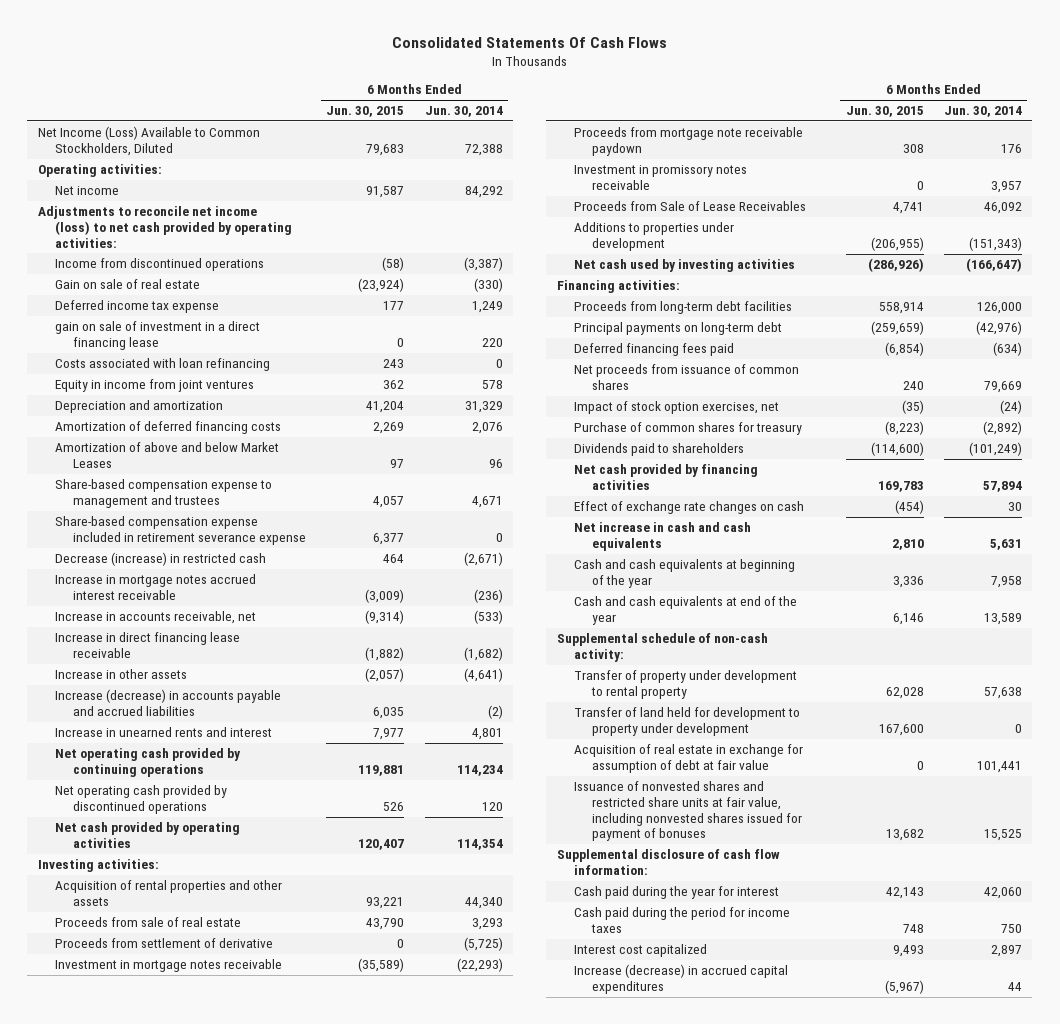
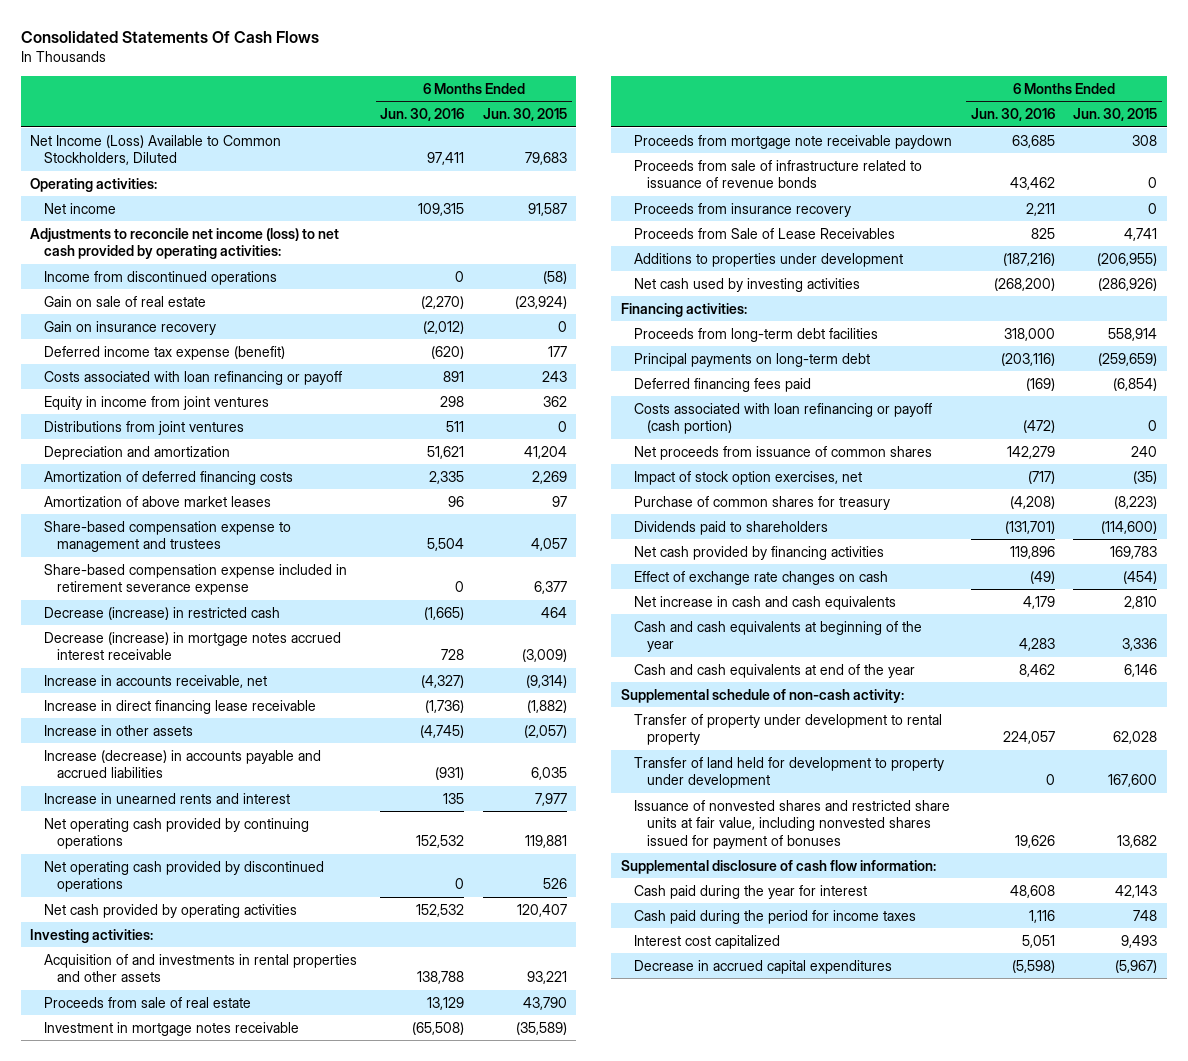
- | 6 Months Ended Jun. 30, 2015 | 6 Months Ended Jun. 30, 2014
+ | 6 Months Ended Jun. 30, 2016 | 6 Months Ended Jun. 30, 2015
- Deferred income tax expense | 177 | 1,249
- gain on sale of investment in a direct financing lease | 0 | 220
- Costs associated with loan refinancing | 243 | 0
+ Gain on insurance recovery | (2,012) | 0
+ Deferred income tax expense (benefit) | (620) | 177
+ Costs associated with loan refinancing or payoff | 891 | 243
+ Distributions from joint ventures | 511 | 0
- Amortization of above and below Market Leases | 97 | 96
+ Amortization of above market leases | 96 | 97
- Increase in mortgage notes accrued interest receivable | (3,009) | (236)
+ Decrease (increase) in mortgage notes accrued interest receivable | 728 | (3,009)
- Acquisition of rental properties and other assets | 93,221 | 44,340
+ Acquisition of and investments in rental properties and other assets | 138,788 | 93,221
- Proceeds from settlement of derivative | 0 | (5,725)
- Investment in promissory notes receivable | 0 | 3,957
+ Proceeds from sale of infrastructure related to issuance of revenue bonds | 43,462 | 0
+ Proceeds from insurance recovery | 2,211 | 0
+ Costs associated with loan refinancing or payoff (cash portion) | (472) | 0
- Acquisition of real estate in exchange for assumption of debt at fair value | 0 | 101,441
- Increase (decrease) in accrued capital expenditures | (5,967) | 44
+ Decrease in accrued capital expenditures | (5,598) | (5,967)

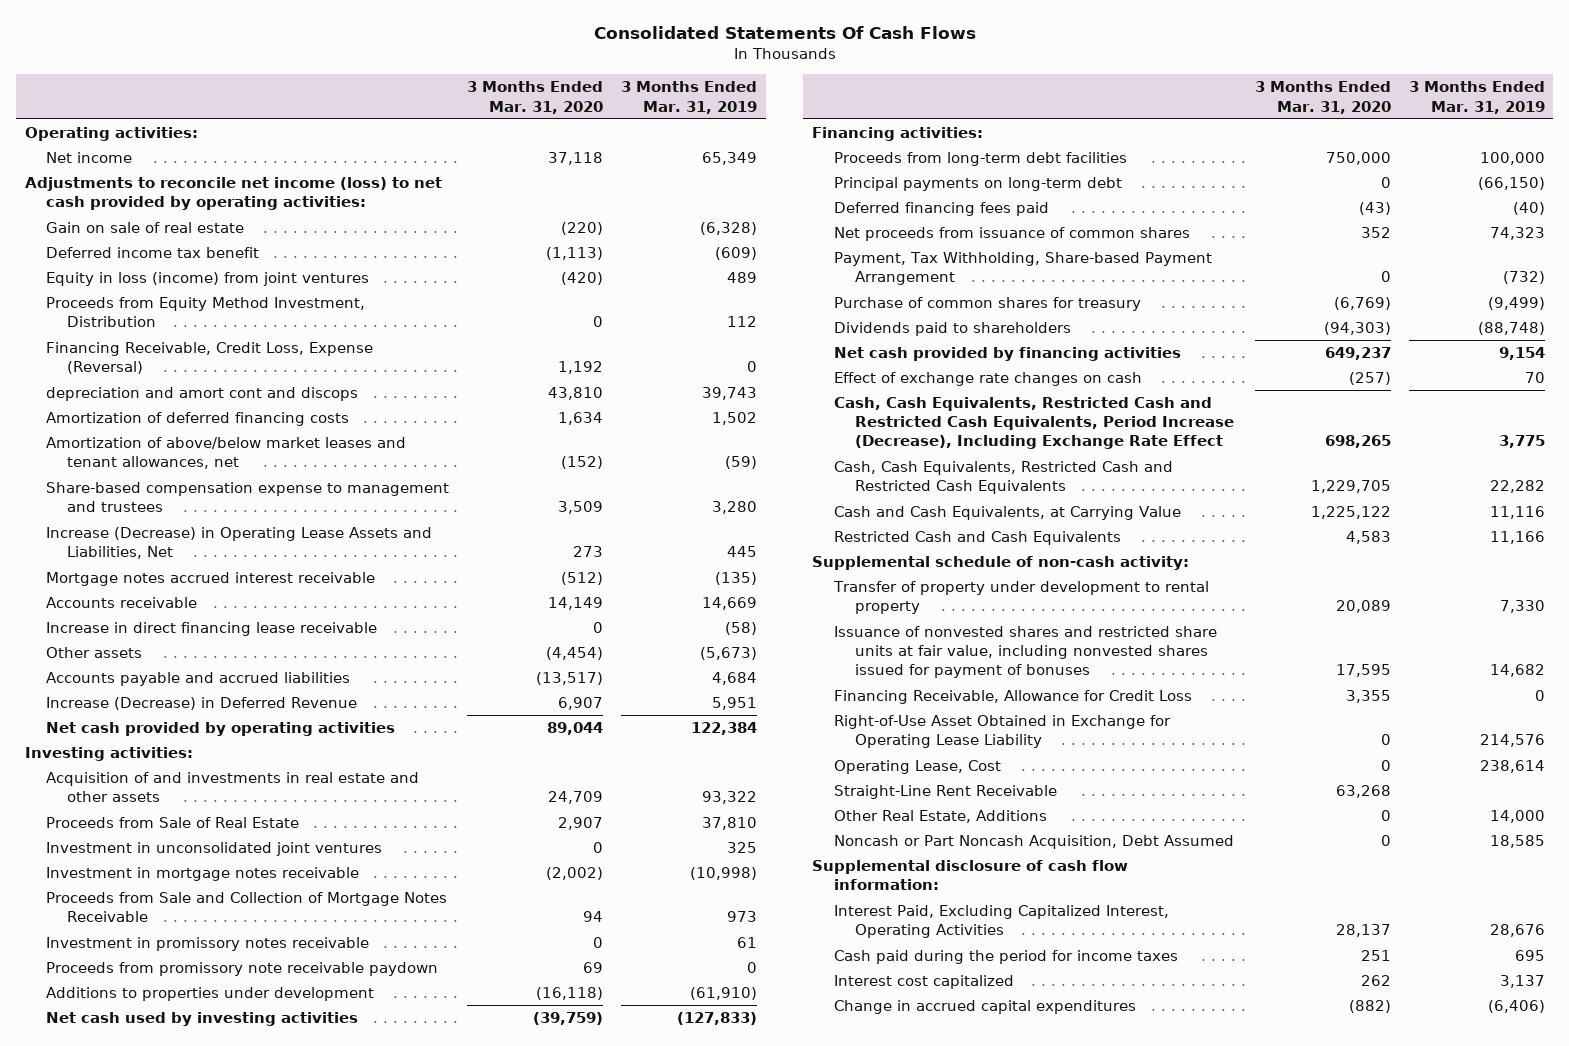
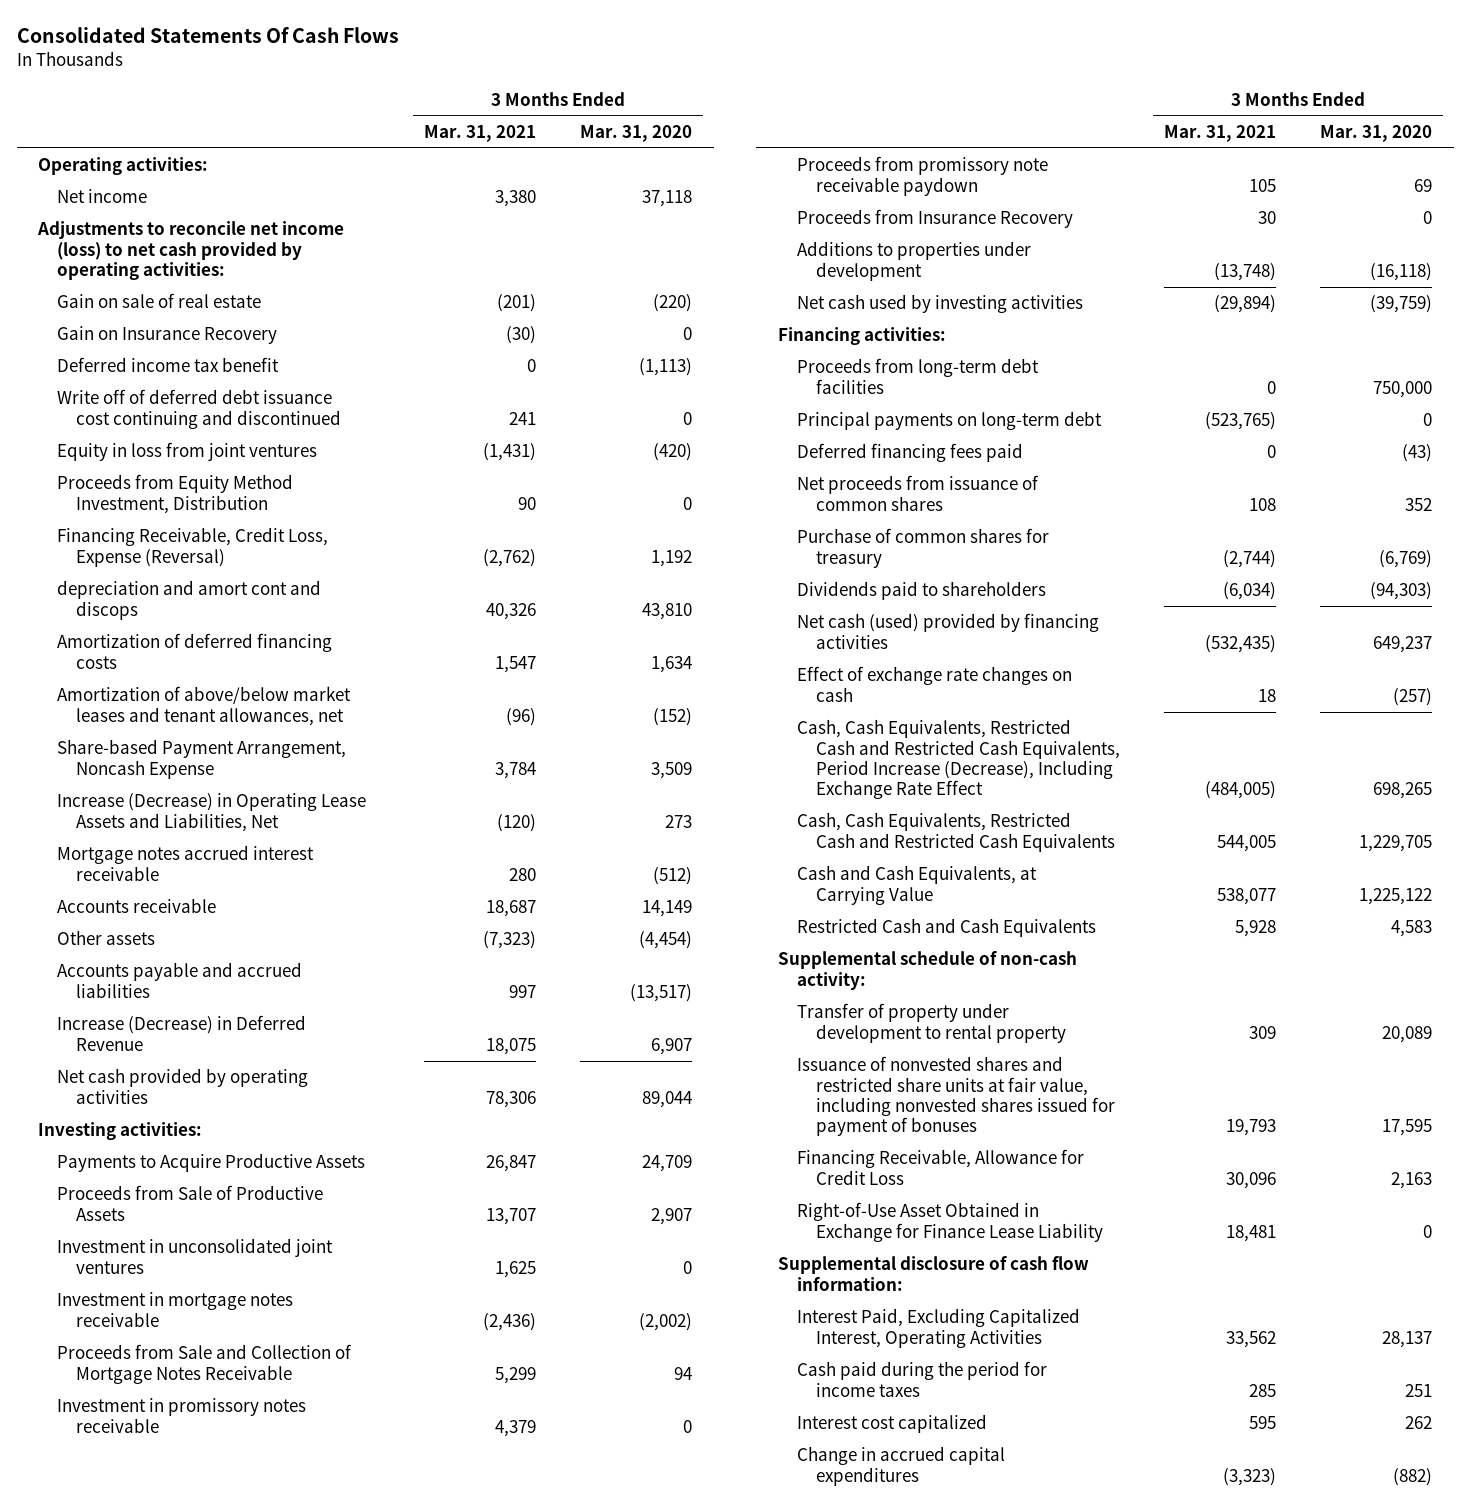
- | 3 Months Ended Mar. 31, 2020 | 3 Months Ended Mar. 31, 2019
+ | 3 Months Ended Mar. 31, 2021 | 3 Months Ended Mar. 31, 2020
+ Gain on Insurance Recovery | (30) | 0
- Equity in loss (income) from joint ventures | (420) | 489
+ Write off of deferred debt issuance cost continuing and discontinued | 241 | 0
+ Equity in loss from joint ventures | (1,431) | (420)
- Share-based compensation expense to management and trustees | 3,509 | 3,280
+ Share-based Payment Arrangement, Noncash Expense | 3,784 | 3,509
- Increase in direct financing lease receivable | 0 | (58)
- Acquisition of and investments in real estate and other assets | 24,709 | 93,322
- Proceeds from Sale of Real Estate | 2,907 | 37,810
+ Payments to Acquire Productive Assets | 26,847 | 24,709
+ Proceeds from Sale of Productive Assets | 13,707 | 2,907
+ Proceeds from Insurance Recovery | 30 | 0
- Payment, Tax Withholding, Share-based Payment Arrangement | 0 | (732)
- Net cash provided by financing activities | 649,237 | 9,154
+ Net cash (used) provided by financing activities | (532,435) | 649,237
- Financing Receivable, Allowance for Credit Loss | 3,355 | 0
- Right-of-Use Asset Obtained in Exchange for Operating Lease Liability | 0 | 214,576
- Operating Lease, Cost | 0 | 238,614
- Straight-Line Rent Receivable | 63,268 |
- Other Real Estate, Additions | 0 | 14,000
- Noncash or Part Noncash Acquisition, Debt Assumed | 0 | 18,585
+ Financing Receivable, Allowance for Credit Loss | 30,096 | 2,163
+ Right-of-Use Asset Obtained in Exchange for Finance Lease Liability | 18,481 | 0

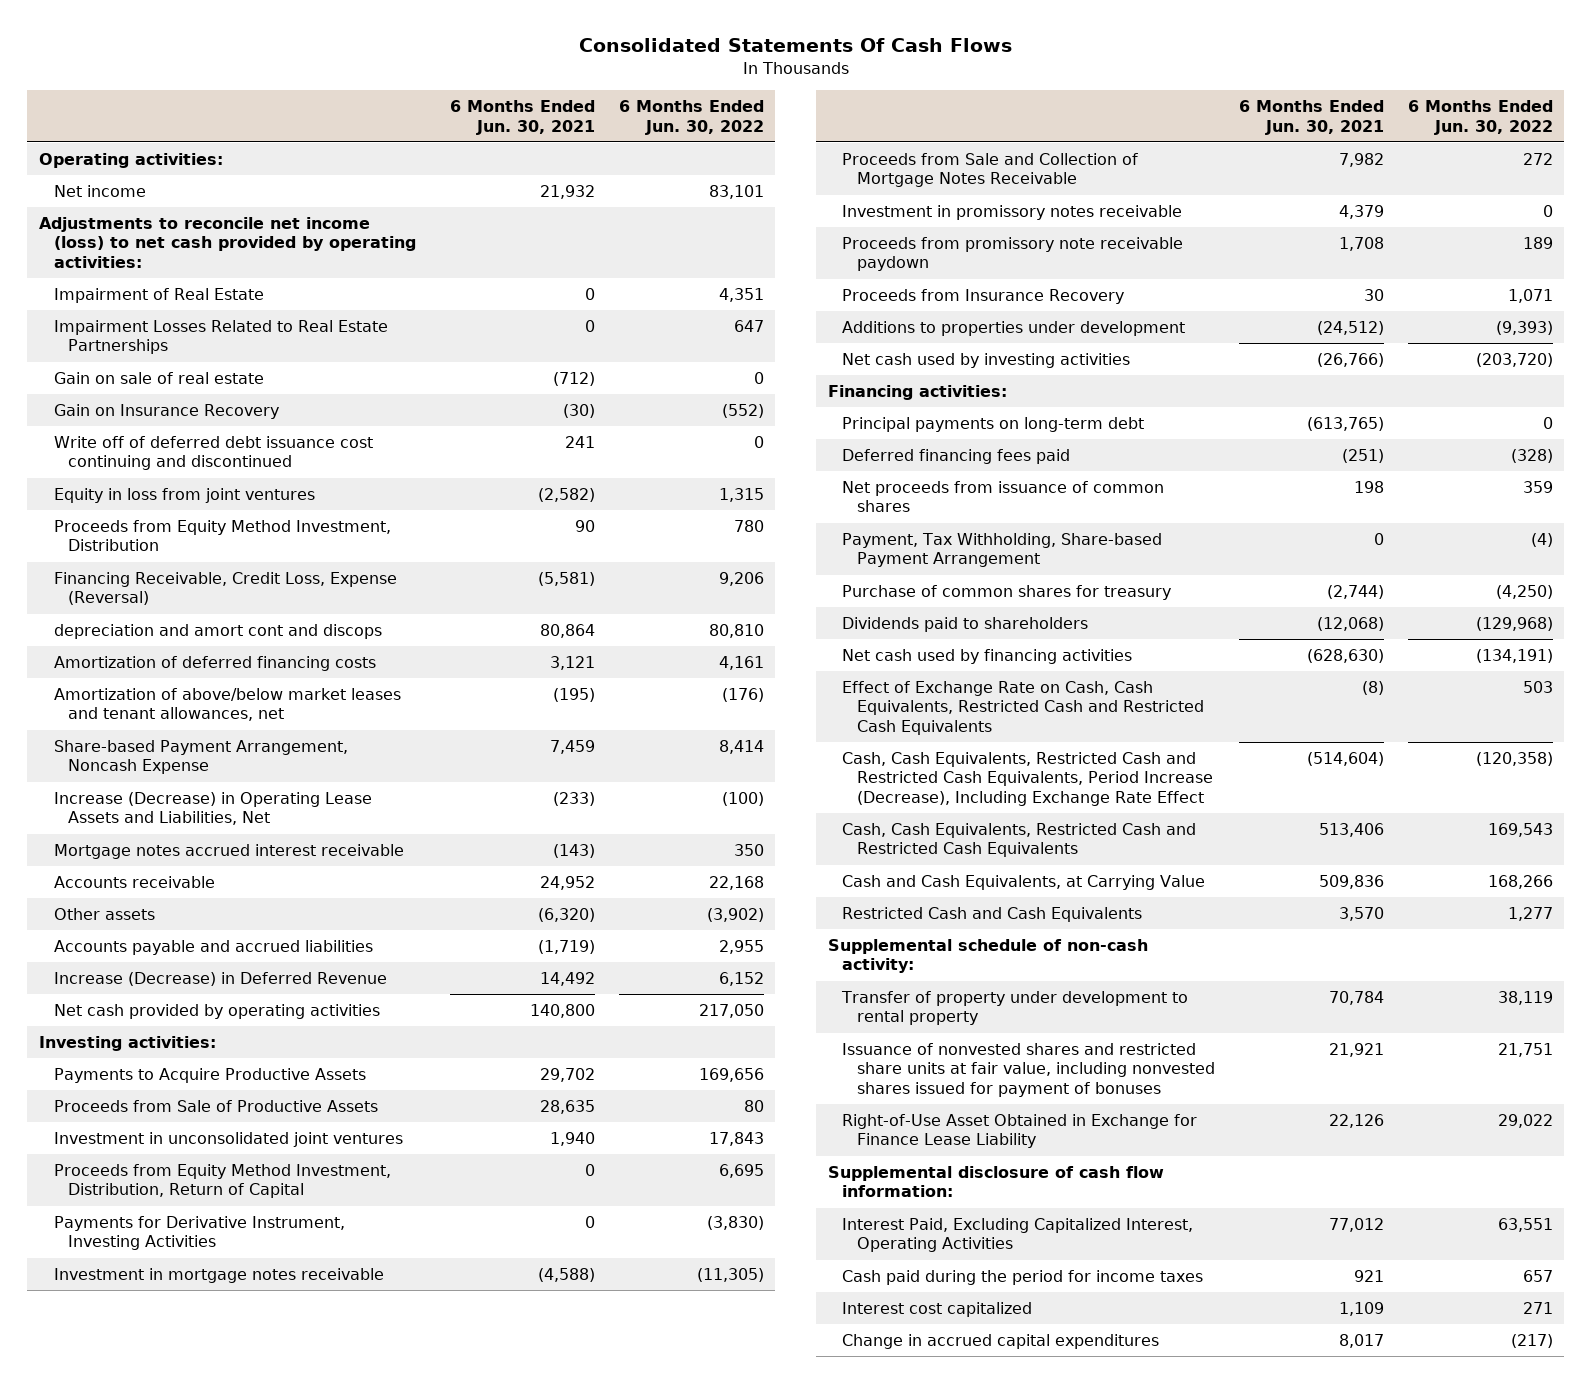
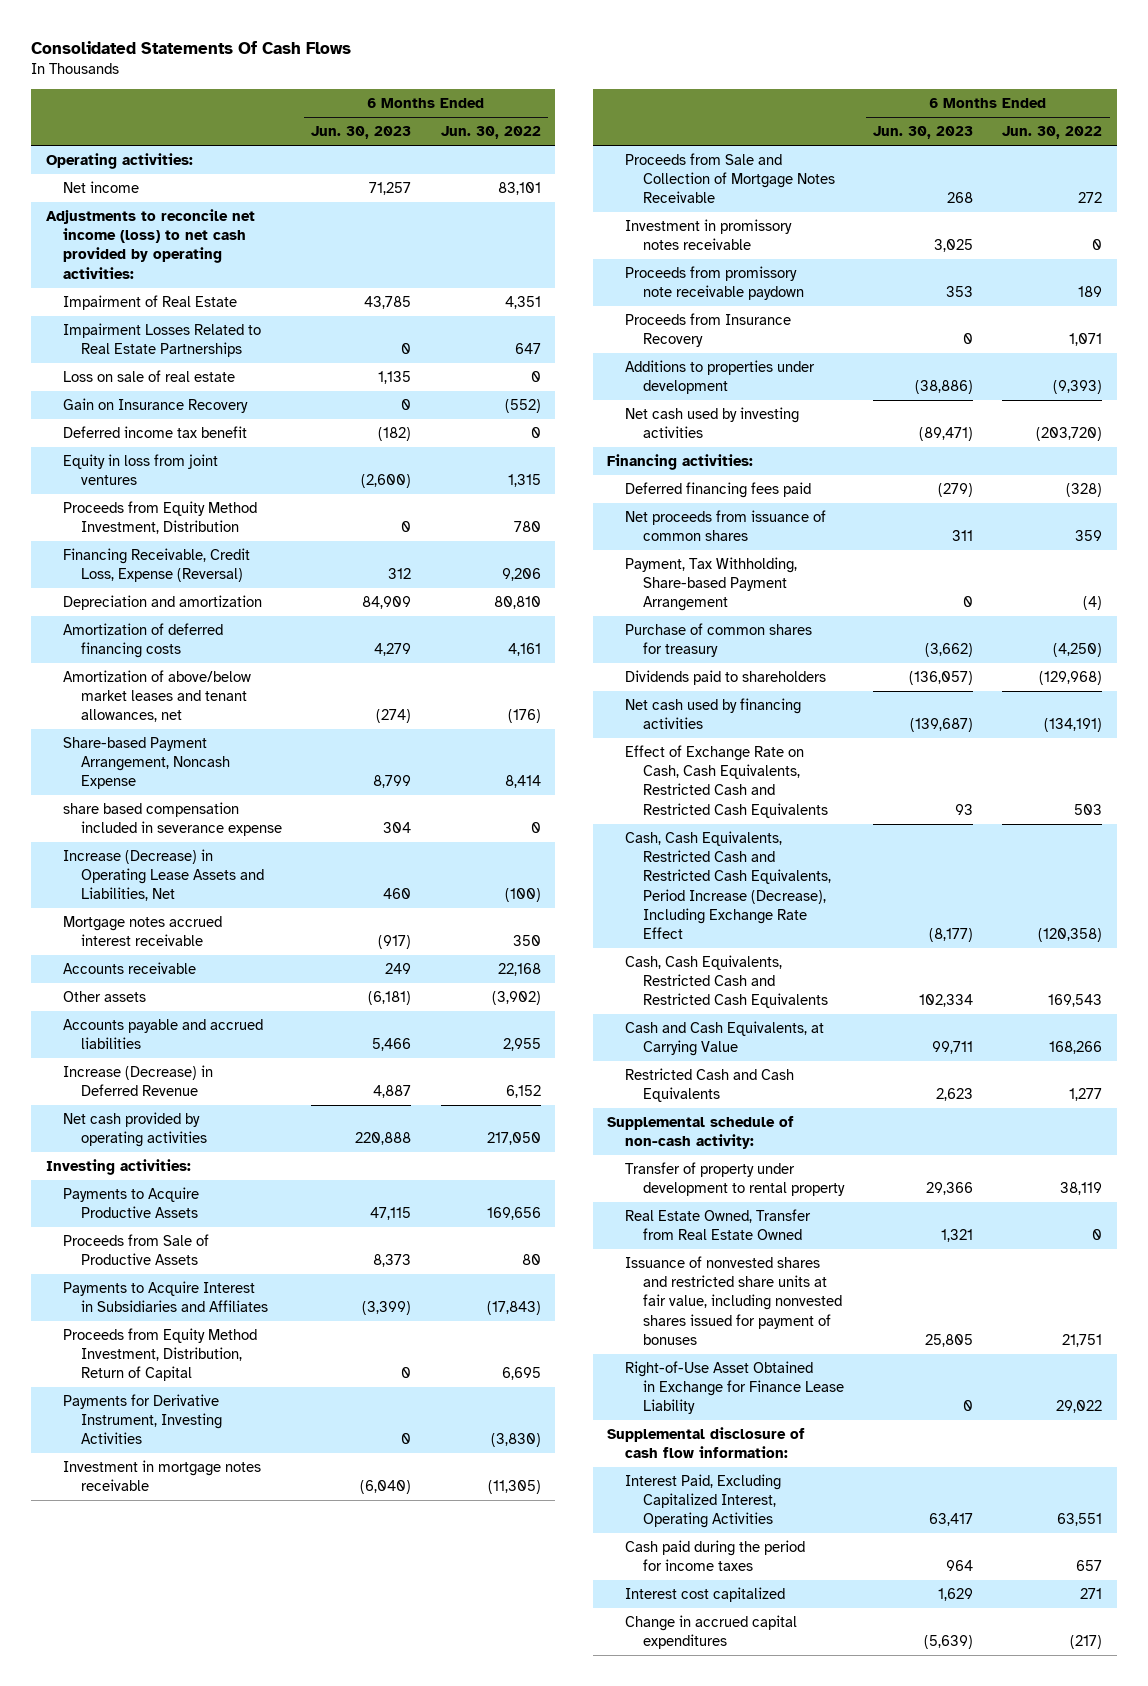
- | 6 Months Ended Jun. 30, 2021 | 6 Months Ended Jun. 30, 2022
+ | 6 Months Ended Jun. 30, 2023 | 6 Months Ended Jun. 30, 2022
- Gain on sale of real estate | (712) | 0
+ Loss on sale of real estate | 1,135 | 0
- Write off of deferred debt issuance cost continuing and discontinued | 241 | 0
+ Deferred income tax benefit | (182) | 0
- depreciation and amort cont and discops | 80,864 | 80,810
+ Depreciation and amortization | 84,909 | 80,810
+ share based compensation included in severance expense | 304 | 0
- Investment in unconsolidated joint ventures | 1,940 | 17,843
+ Payments to Acquire Interest in Subsidiaries and Affiliates | (3,399) | (17,843)
- Principal payments on long-term debt | (613,765) | 0
+ Real Estate Owned, Transfer from Real Estate Owned | 1,321 | 0

